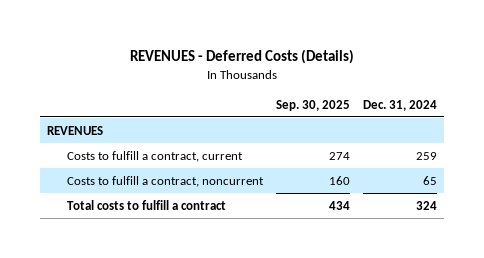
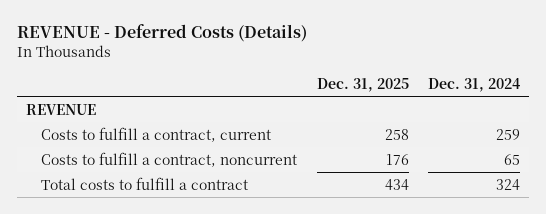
- REVENUES - Deferred Costs (Details)
+ REVENUE - Deferred Costs (Details)
- | Sep. 30, 2025 | Dec. 31, 2024
+ | Dec. 31, 2025 | Dec. 31, 2024
- REVENUES
+ REVENUE

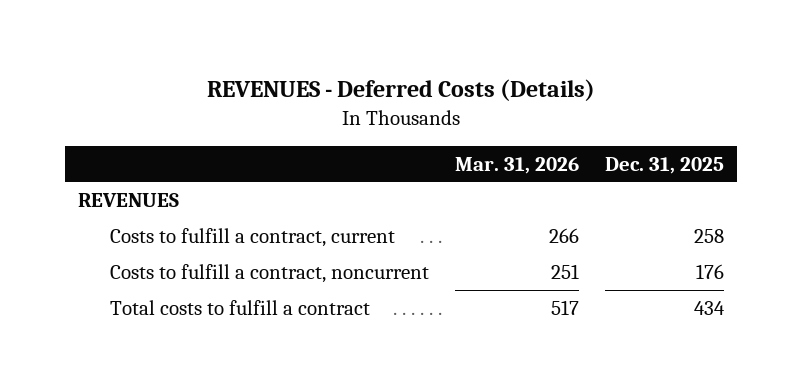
- REVENUE - Deferred Costs (Details)
+ REVENUES - Deferred Costs (Details)
- | Dec. 31, 2025 | Dec. 31, 2024
+ | Mar. 31, 2026 | Dec. 31, 2025
- REVENUE
+ REVENUES

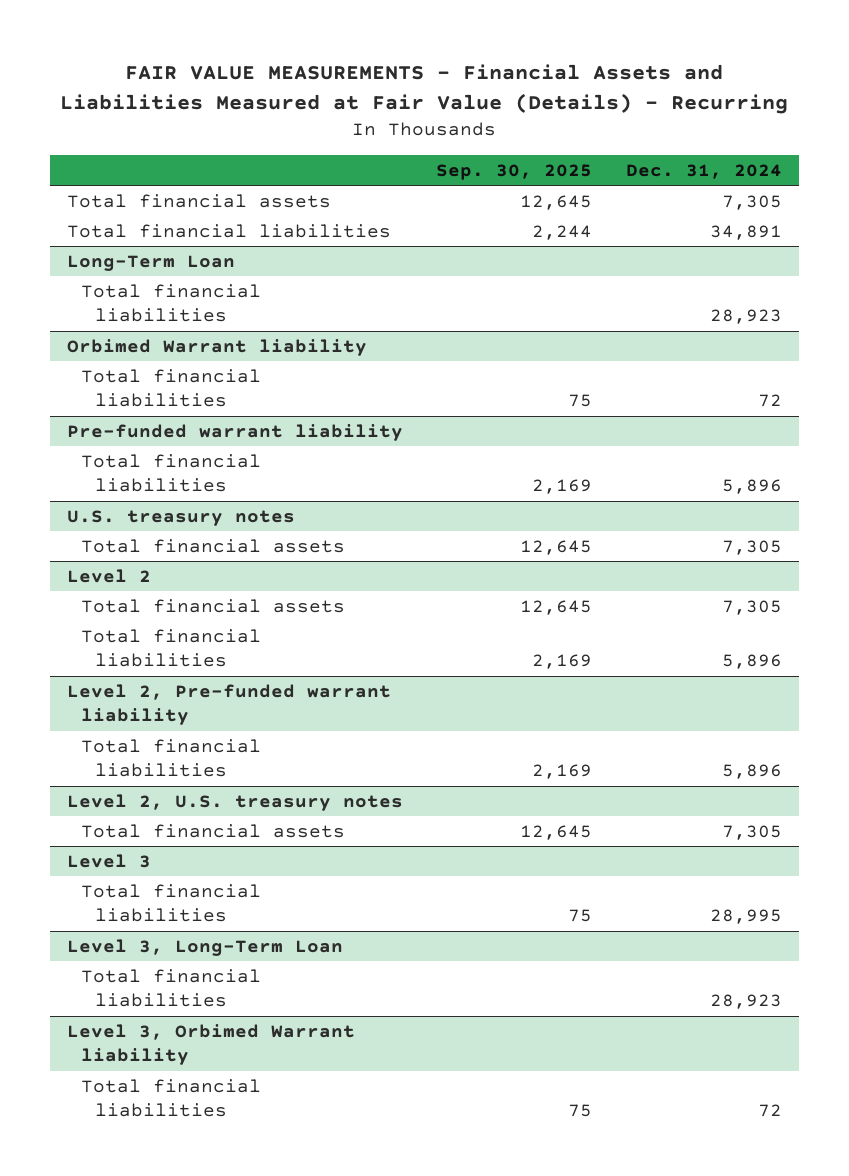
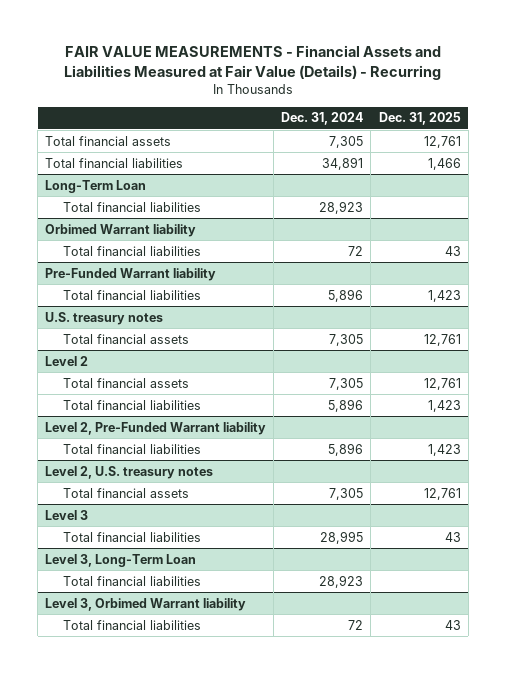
- | Sep. 30, 2025 | Dec. 31, 2024
+ | Dec. 31, 2024 | Dec. 31, 2025
- Pre-funded warrant liability
+ Pre-Funded Warrant liability
- Level 2, Pre-funded warrant liability
+ Level 2, Pre-Funded Warrant liability

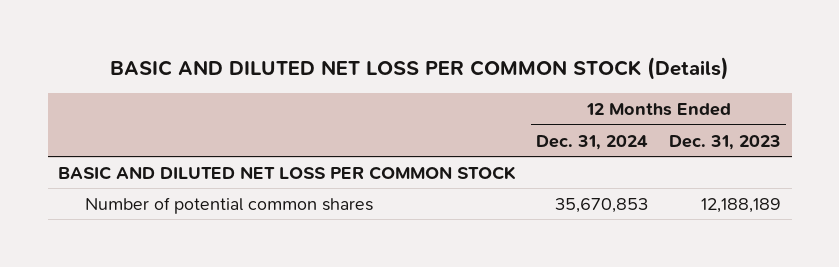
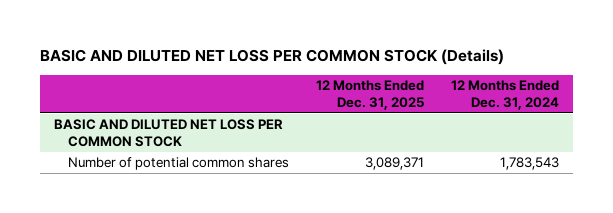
- | 12 Months Ended Dec. 31, 2024 | 12 Months Ended Dec. 31, 2023
+ | 12 Months Ended Dec. 31, 2025 | 12 Months Ended Dec. 31, 2024
- Number of potential common shares | 35,670,853 | 12,188,189
+ Number of potential common shares | 3,089,371 | 1,783,543

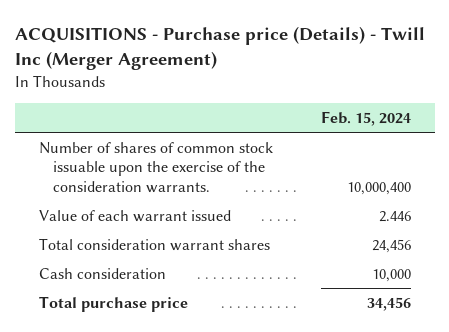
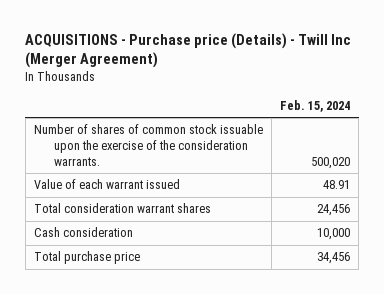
- Number of shares of common stock issuable upon the exercise of the consideration warrants. | 10,000,400
- Value of each warrant issued | 2.446
+ Number of shares of common stock issuable upon the exercise of the consideration warrants. | 500,020
+ Value of each warrant issued | 48.91

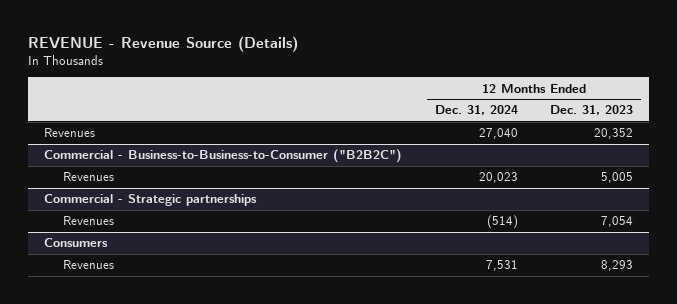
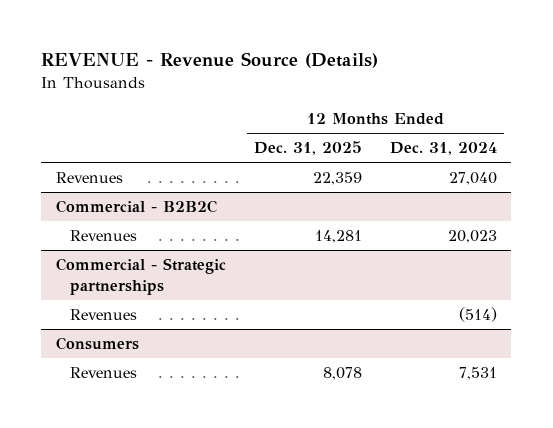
- | 12 Months Ended Dec. 31, 2024 | 12 Months Ended Dec. 31, 2023
+ | 12 Months Ended Dec. 31, 2025 | 12 Months Ended Dec. 31, 2024
- Commercial - Business-to-Business-to-Consumer ("B2B2C")
+ Commercial - B2B2C

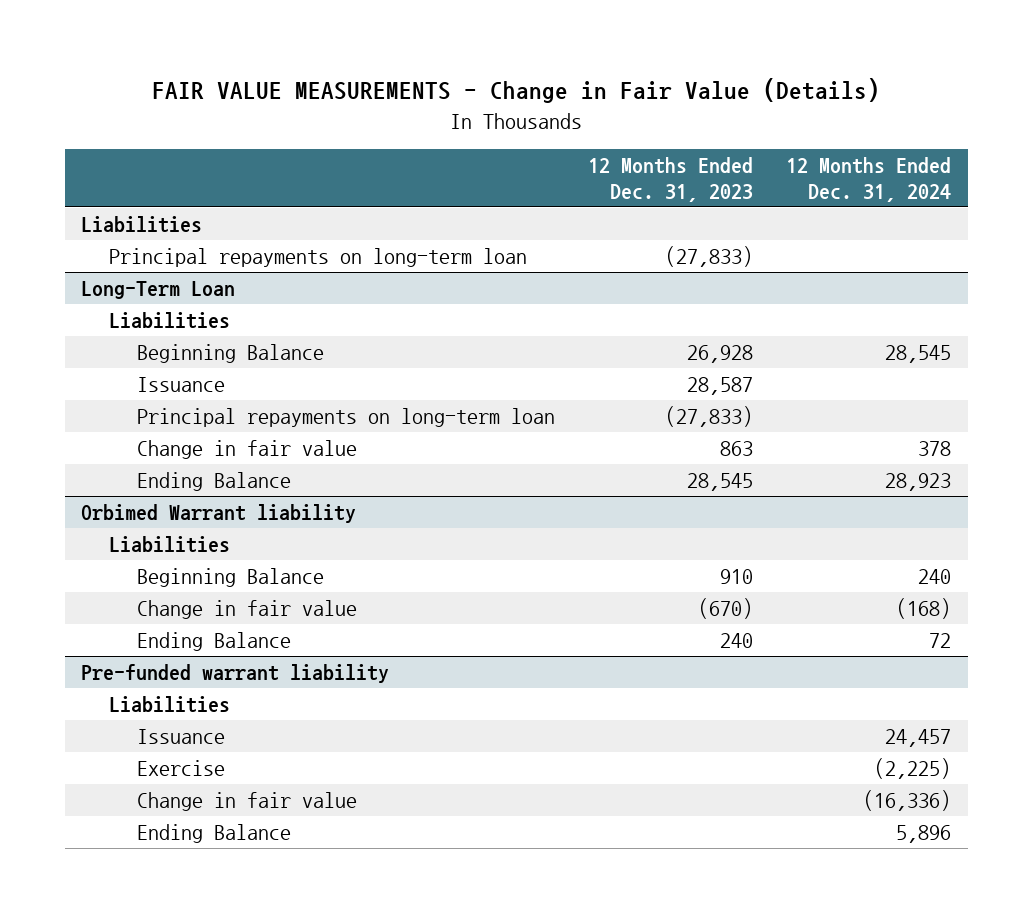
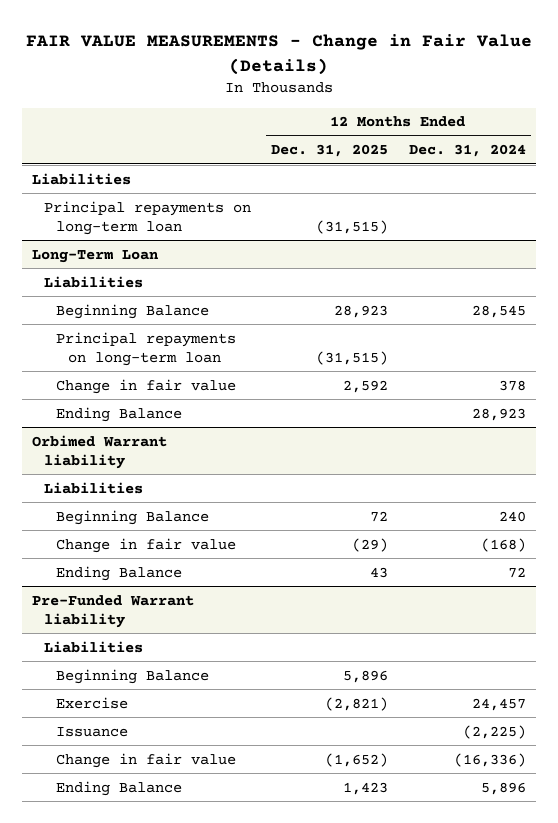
- | 12 Months Ended Dec. 31, 2023 | 12 Months Ended Dec. 31, 2024
+ | 12 Months Ended Dec. 31, 2025 | 12 Months Ended Dec. 31, 2024
@ Long-Term Loan
- Issuance | 28,587 |
- Pre-funded warrant liability
+ Pre-Funded Warrant liability
- Issuance | | 24,457
- Exercise | | (2,225)
+ Beginning Balance | 5,896 |
+ Exercise | (2,821) | 24,457
+ Issuance | | (2,225)

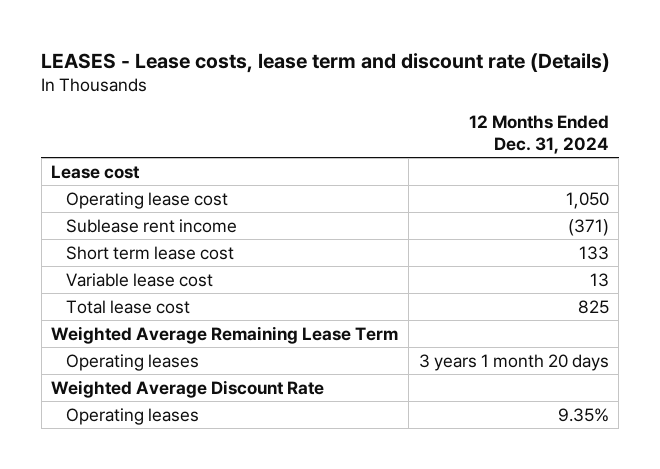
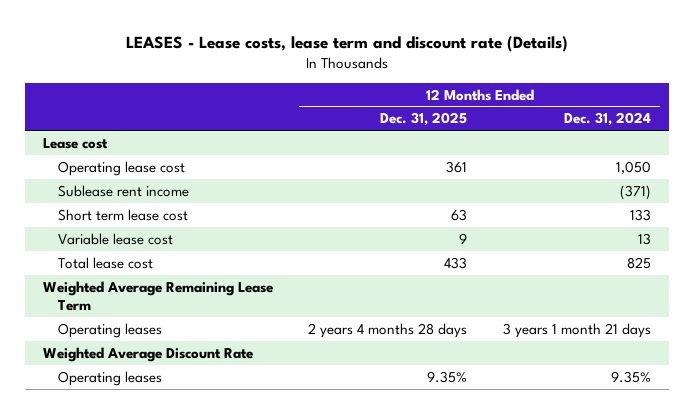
- | 12 Months Ended Dec. 31, 2024
+ | 12 Months Ended Dec. 31, 2025 | 12 Months Ended Dec. 31, 2024
- Operating leases | 3 years 1 month 20 days
+ Operating leases | 2 years 4 months 28 days | 3 years 1 month 21 days

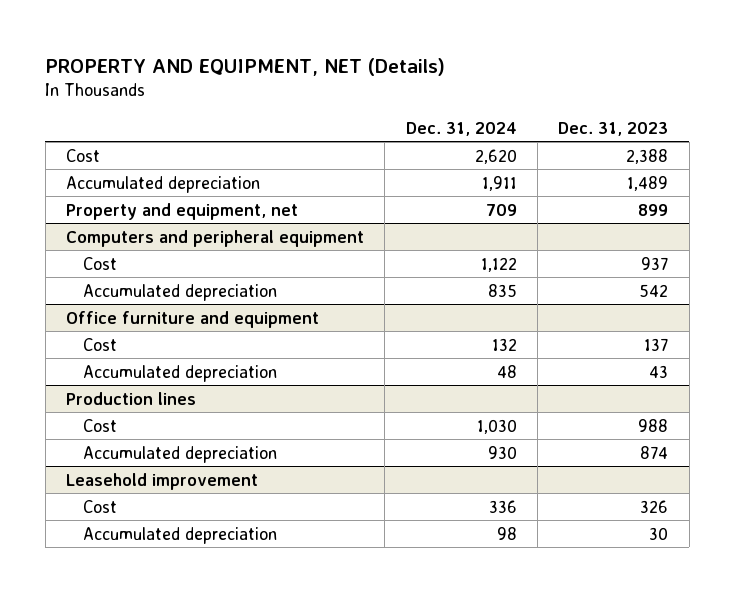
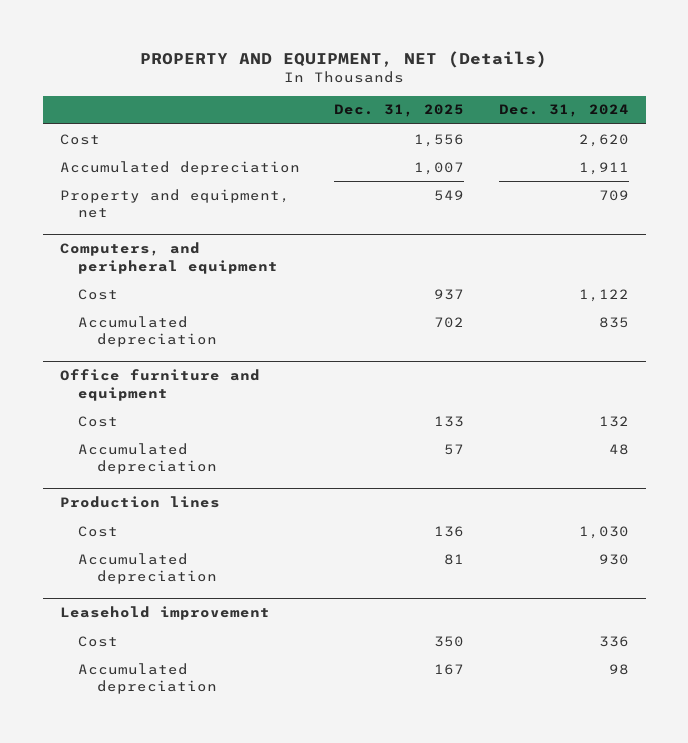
- | Dec. 31, 2024 | Dec. 31, 2023
+ | Dec. 31, 2025 | Dec. 31, 2024
- Computers and peripheral equipment
+ Computers, and peripheral equipment

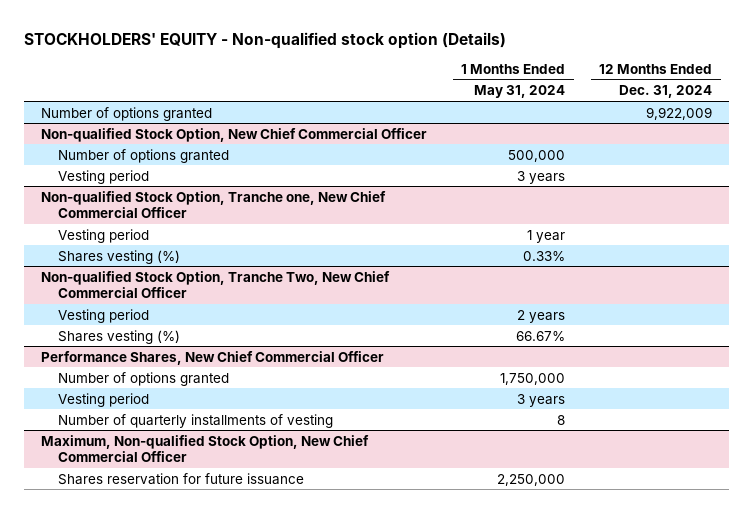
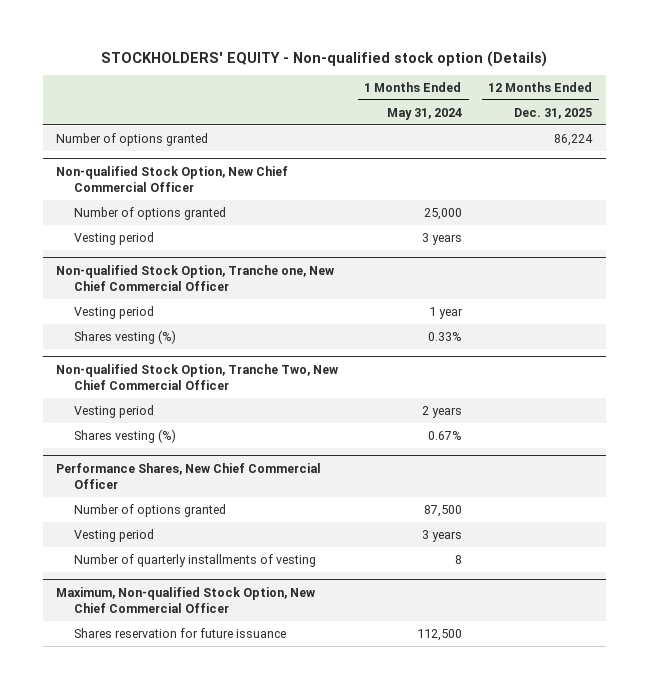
- | 1 Months Ended May 31, 2024 | 12 Months Ended Dec. 31, 2024
+ | 1 Months Ended May 31, 2024 | 12 Months Ended Dec. 31, 2025
@ Non-qualified Stock Option, New Chief Commercial Officer
- Number of options granted | 500,000 |
+ Number of options granted | 25,000 |
@ Non-qualified Stock Option, Tranche Two, New Chief Commercial Officer
- Shares vesting (%) | 66.67% |
+ Shares vesting (%) | 0.67% |
@ Performance Shares, New Chief Commercial Officer
- Number of options granted | 1,750,000 |
+ Number of options granted | 87,500 |
@ Maximum, Non-qualified Stock Option, New Chief Commercial Officer
- Shares reservation for future issuance | 2,250,000 |
+ Shares reservation for future issuance | 112,500 |

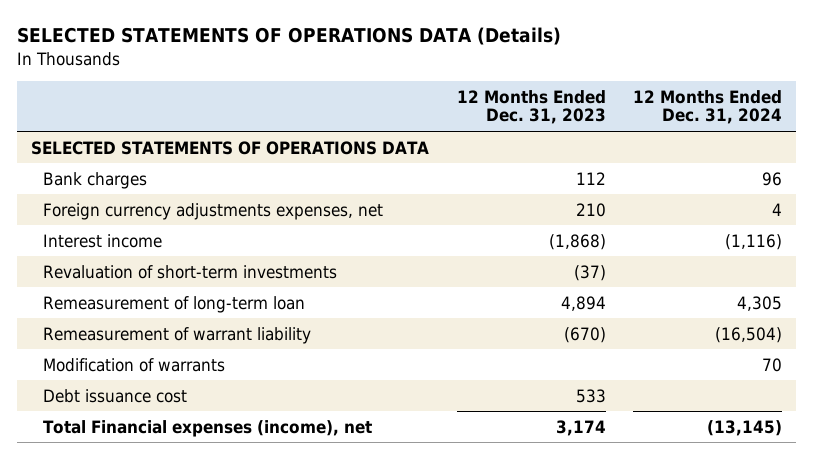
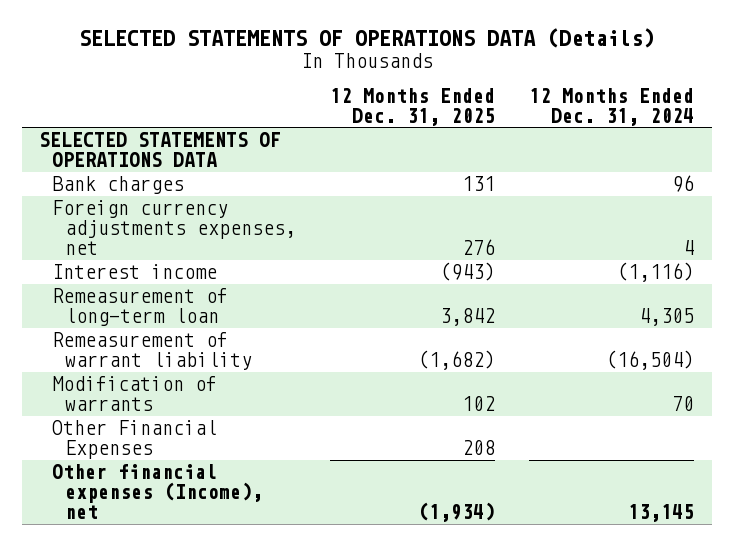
- | 12 Months Ended Dec. 31, 2023 | 12 Months Ended Dec. 31, 2024
+ | 12 Months Ended Dec. 31, 2025 | 12 Months Ended Dec. 31, 2024
- Revaluation of short-term investments | (37) |
- Debt issuance cost | 533 |
- Total Financial expenses (income), net | 3,174 | (13,145)
+ Other Financial Expenses | 208 |
+ Other financial expenses (Income), net | (1,934) | 13,145

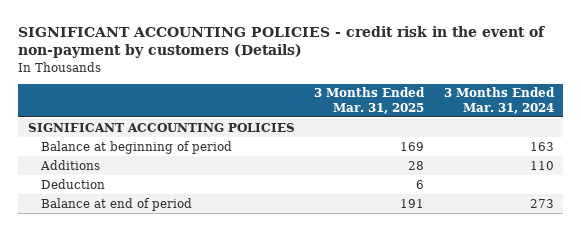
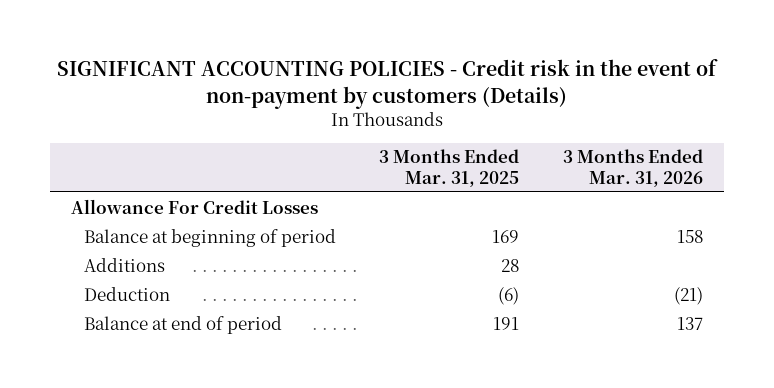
- SIGNIFICANT ACCOUNTING POLICIES - credit risk in the event of non-payment by customers (Details)
+ SIGNIFICANT ACCOUNTING POLICIES - Credit risk in the event of non-payment by customers (Details)
- | 3 Months Ended Mar. 31, 2025 | 3 Months Ended Mar. 31, 2024
+ | 3 Months Ended Mar. 31, 2025 | 3 Months Ended Mar. 31, 2026
- SIGNIFICANT ACCOUNTING POLICIES
+ Allowance For Credit Losses
- Deduction | 6 |
+ Deduction | (6) | (21)

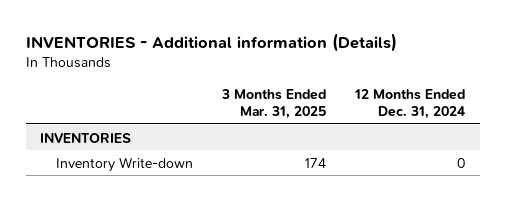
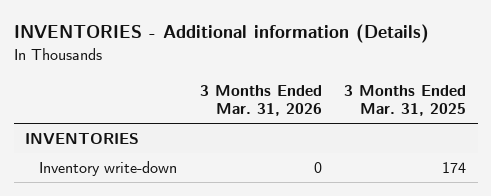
- | 3 Months Ended Mar. 31, 2025 | 12 Months Ended Dec. 31, 2024
+ | 3 Months Ended Mar. 31, 2026 | 3 Months Ended Mar. 31, 2025
- Inventory Write-down | 174 | 0
+ Inventory write-down | 0 | 174

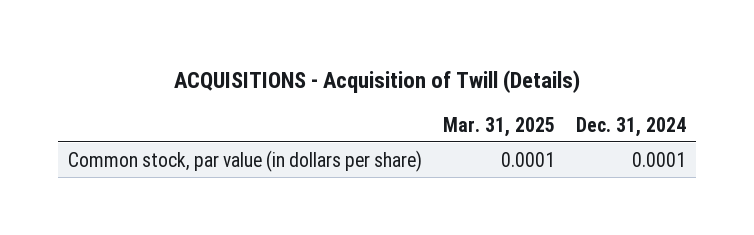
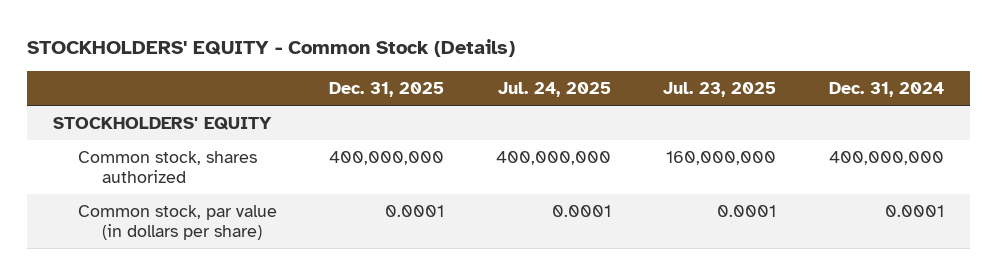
- ACQUISITIONS - Acquisition of Twill (Details)
+ STOCKHOLDERS' EQUITY - Common Stock (Details)
- | Mar. 31, 2025 | Dec. 31, 2024
+ | Dec. 31, 2025 | Jul. 24, 2025 | Jul. 23, 2025 | Dec. 31, 2024
+ STOCKHOLDERS' EQUITY
+ Common stock, shares authorized | 400,000,000 | 400,000,000 | 160,000,000 | 400,000,000

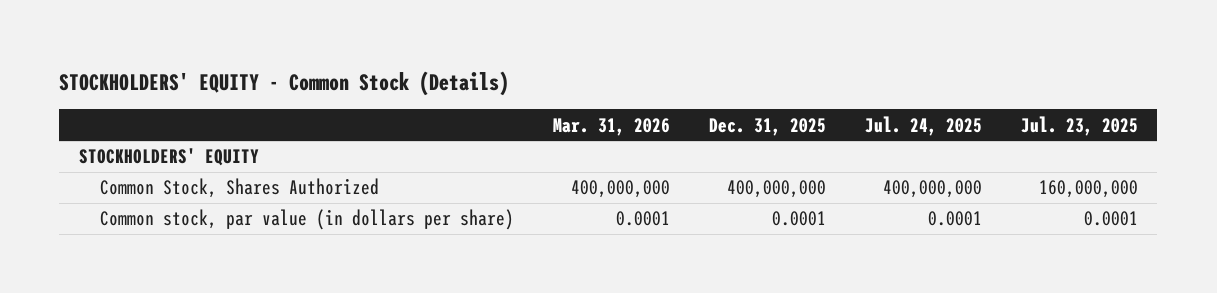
- | Dec. 31, 2025 | Jul. 24, 2025 | Jul. 23, 2025 | Dec. 31, 2024
+ | Mar. 31, 2026 | Dec. 31, 2025 | Jul. 24, 2025 | Jul. 23, 2025
- Common stock, shares authorized | 400,000,000 | 400,000,000 | 160,000,000 | 400,000,000
+ Common Stock, Shares Authorized | 400,000,000 | 400,000,000 | 400,000,000 | 160,000,000

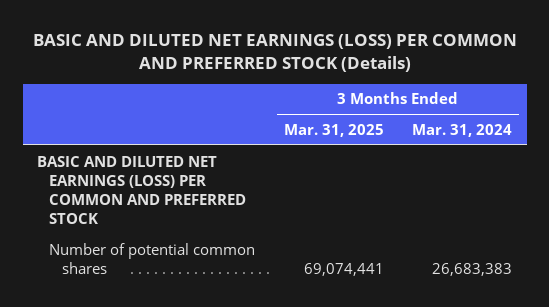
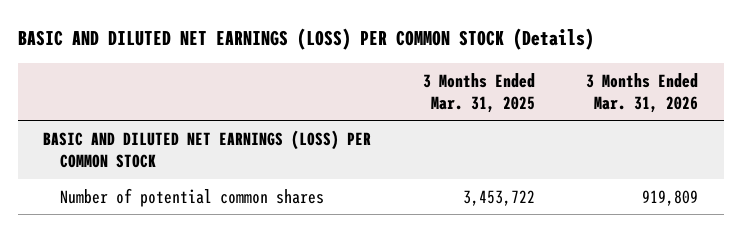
- BASIC AND DILUTED NET EARNINGS (LOSS) PER COMMON AND PREFERRED STOCK (Details)
+ BASIC AND DILUTED NET EARNINGS (LOSS) PER COMMON STOCK (Details)
- | 3 Months Ended Mar. 31, 2025 | 3 Months Ended Mar. 31, 2024
+ | 3 Months Ended Mar. 31, 2025 | 3 Months Ended Mar. 31, 2026
- BASIC AND DILUTED NET EARNINGS (LOSS) PER COMMON AND PREFERRED STOCK
- Number of potential common shares | 69,074,441 | 26,683,383
+ BASIC AND DILUTED NET EARNINGS (LOSS) PER COMMON STOCK
+ Number of potential common shares | 3,453,722 | 919,809

